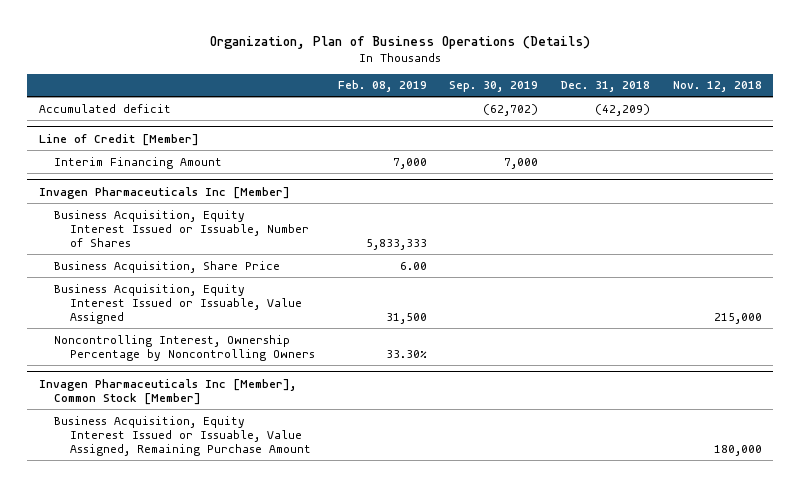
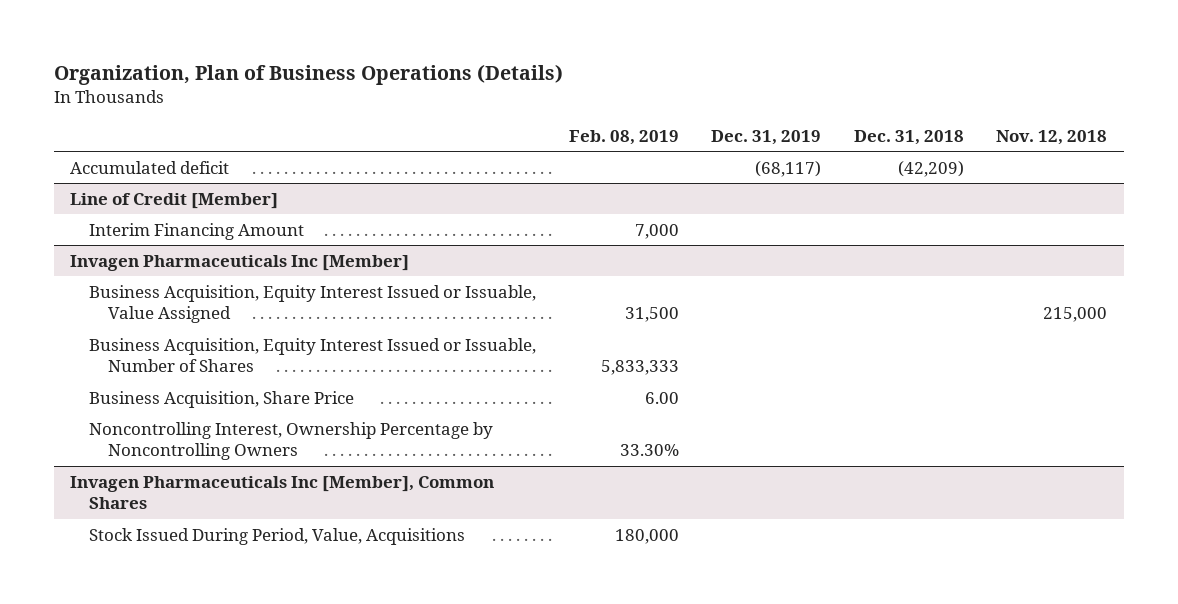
- | Feb. 08, 2019 | Sep. 30, 2019 | Dec. 31, 2018 | Nov. 12, 2018
+ | Feb. 08, 2019 | Dec. 31, 2019 | Dec. 31, 2018 | Nov. 12, 2018
@ Invagen Pharmaceuticals Inc [Member]
moved up: Business Acquisition, Equity Interest Issued or Issuable, Value Assigned | 31,500 | | | 215,000
- Invagen Pharmaceuticals Inc [Member], Common Stock [Member]
- Business Acquisition, Equity Interest Issued or Issuable, Value Assigned, Remaining Purchase Amount | | | | 180,000
+ Invagen Pharmaceuticals Inc [Member], Common Shares
+ Stock Issued During Period, Value, Acquisitions | 180,000 | | |

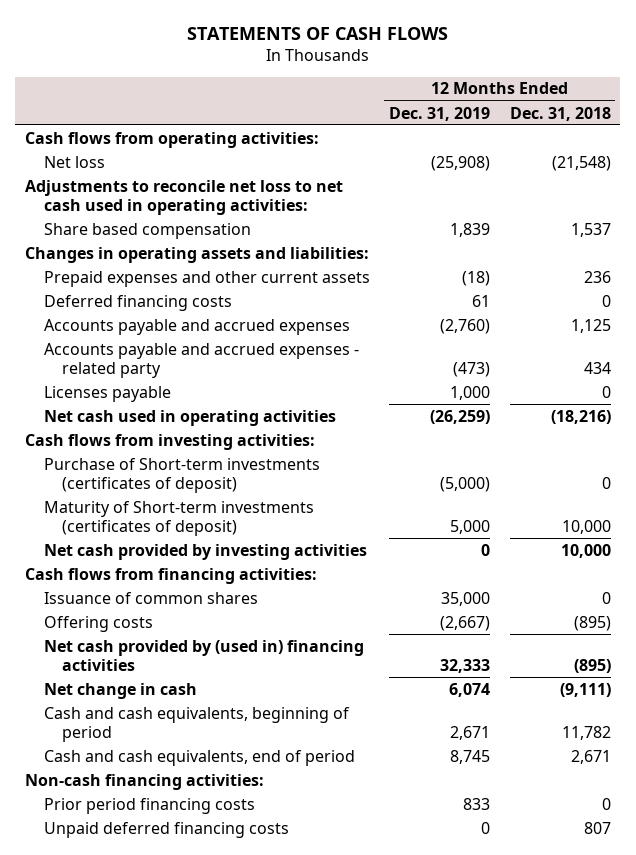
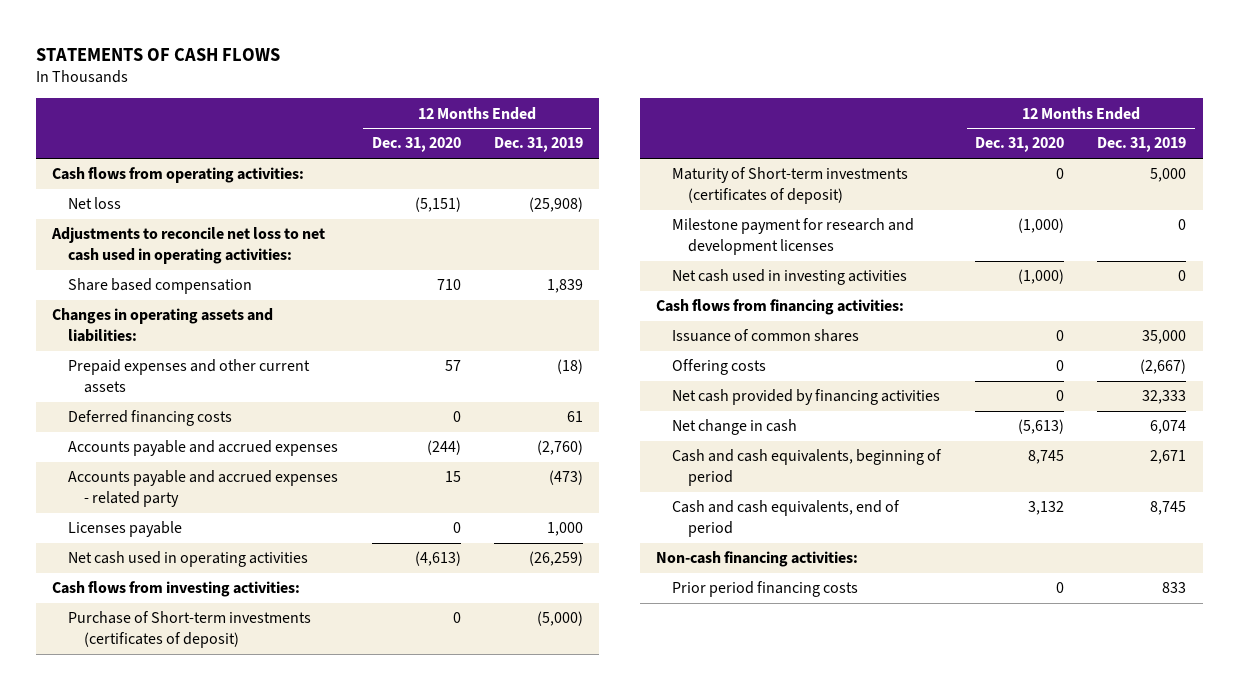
- | 12 Months Ended Dec. 31, 2019 | 12 Months Ended Dec. 31, 2018
+ | 12 Months Ended Dec. 31, 2020 | 12 Months Ended Dec. 31, 2019
- Net cash provided by investing activities | 0 | 10,000
+ Milestone payment for research and development licenses | (1,000) | 0
+ Net cash used in investing activities | (1,000) | 0
- Net cash provided by (used in) financing activities | 32,333 | (895)
+ Net cash provided by financing activities | 0 | 32,333
- Unpaid deferred financing costs | 0 | 807

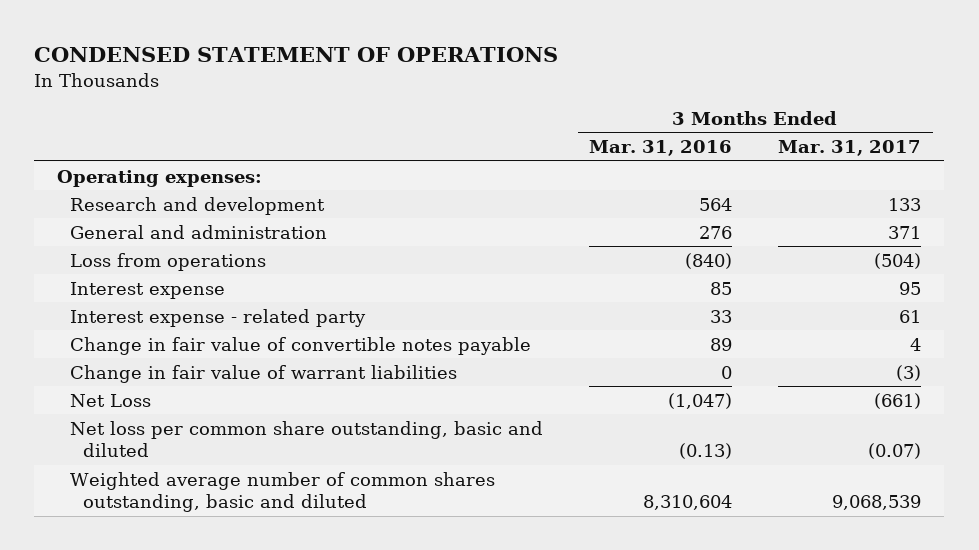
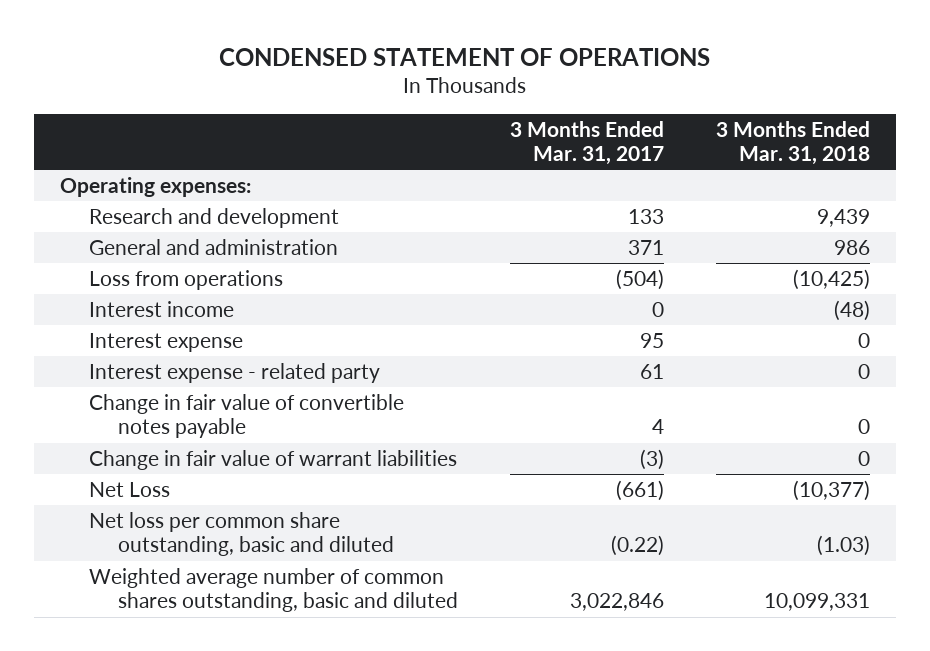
- | 3 Months Ended Mar. 31, 2016 | 3 Months Ended Mar. 31, 2017
+ | 3 Months Ended Mar. 31, 2017 | 3 Months Ended Mar. 31, 2018
+ Interest income | 0 | (48)
- Net loss per common share outstanding, basic and diluted | (0.13) | (0.07)
- Weighted average number of common shares outstanding, basic and diluted | 8,310,604 | 9,068,539
+ Net loss per common share outstanding, basic and diluted | (0.22) | (1.03)
+ Weighted average number of common shares outstanding, basic and diluted | 3,022,846 | 10,099,331

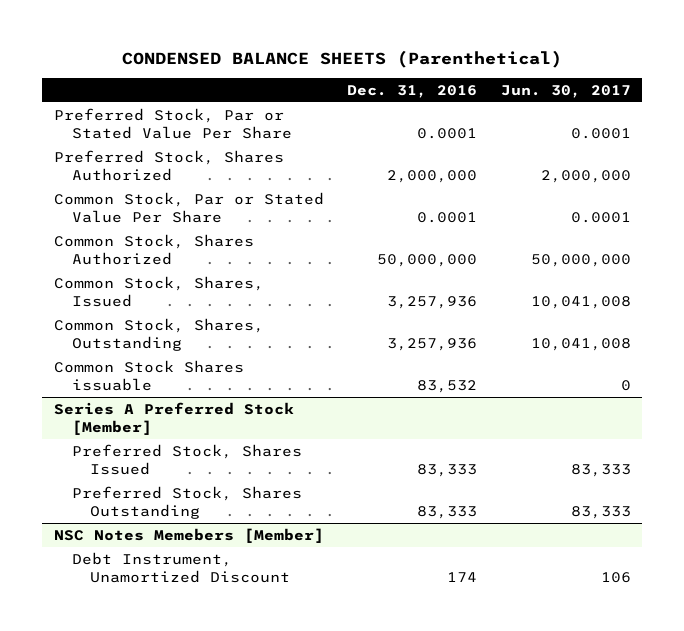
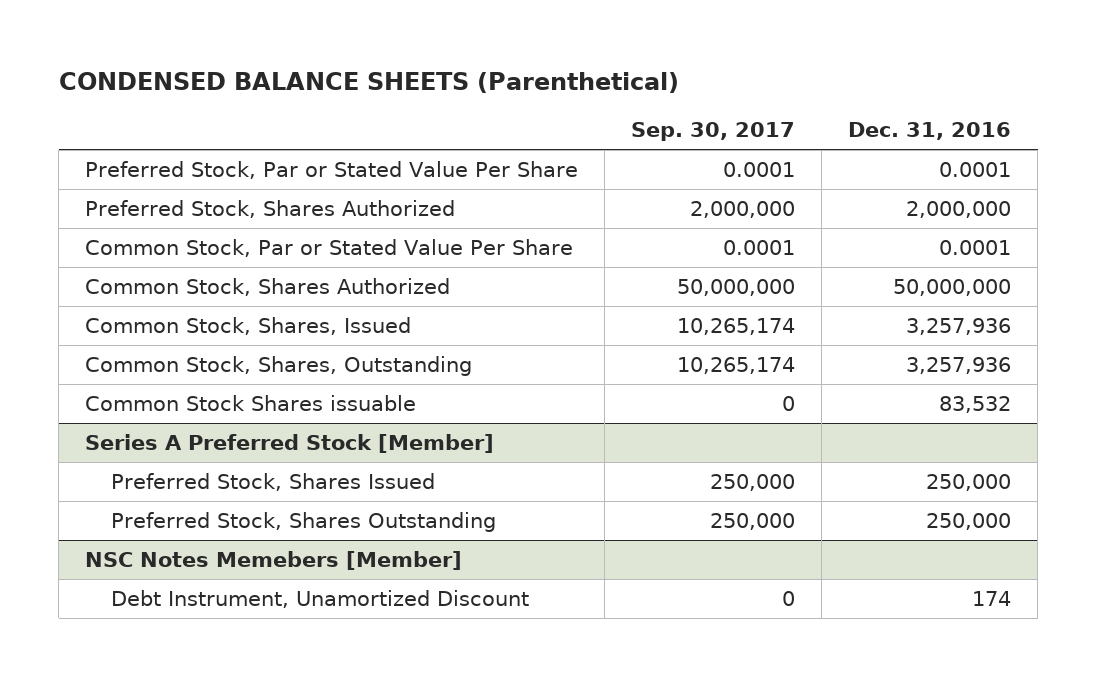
- | Dec. 31, 2016 | Jun. 30, 2017
+ | Sep. 30, 2017 | Dec. 31, 2016
@ Series A Preferred Stock [Member]
- Preferred Stock, Shares Issued | 83,333 | 83,333
- Preferred Stock, Shares Outstanding | 83,333 | 83,333
+ Preferred Stock, Shares Issued | 250,000 | 250,000
+ Preferred Stock, Shares Outstanding | 250,000 | 250,000

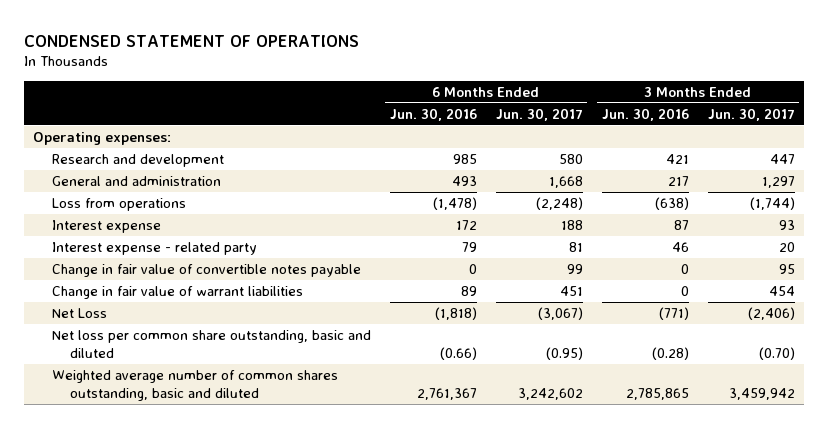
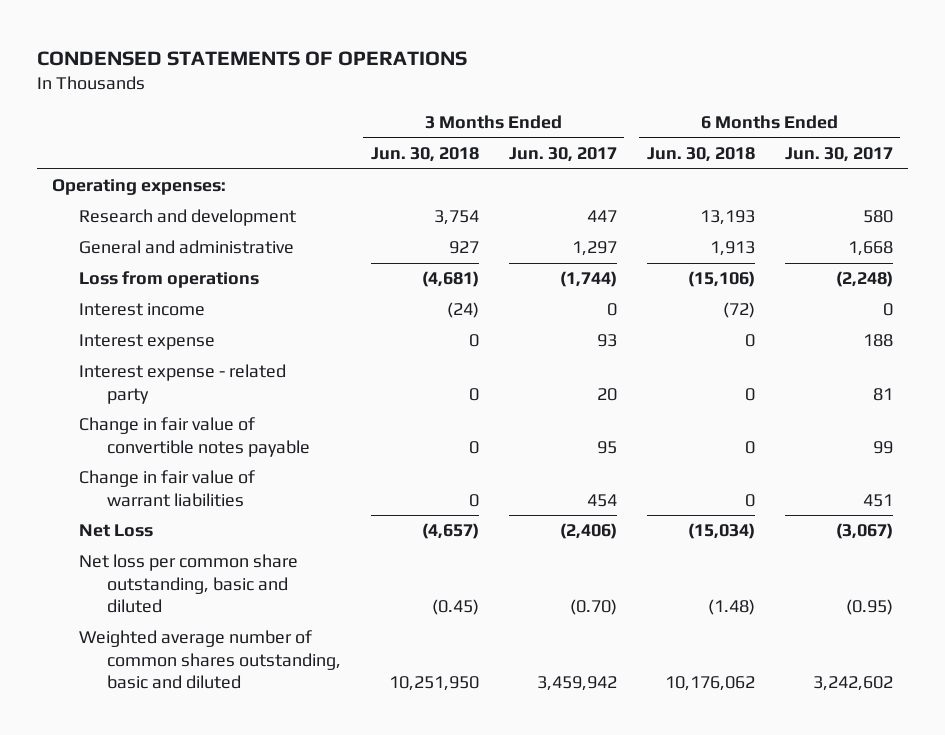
- CONDENSED STATEMENT OF OPERATIONS
+ CONDENSED STATEMENTS OF OPERATIONS
- | 6 Months Ended Jun. 30, 2016 | 6 Months Ended Jun. 30, 2017 | 3 Months Ended Jun. 30, 2016 | 3 Months Ended Jun. 30, 2017
+ | 3 Months Ended Jun. 30, 2018 | 3 Months Ended Jun. 30, 2017 | 6 Months Ended Jun. 30, 2018 | 6 Months Ended Jun. 30, 2017
- General and administration | 493 | 1,668 | 217 | 1,297
+ General and administrative | 927 | 1,297 | 1,913 | 1,668
+ Interest income | (24) | 0 | (72) | 0

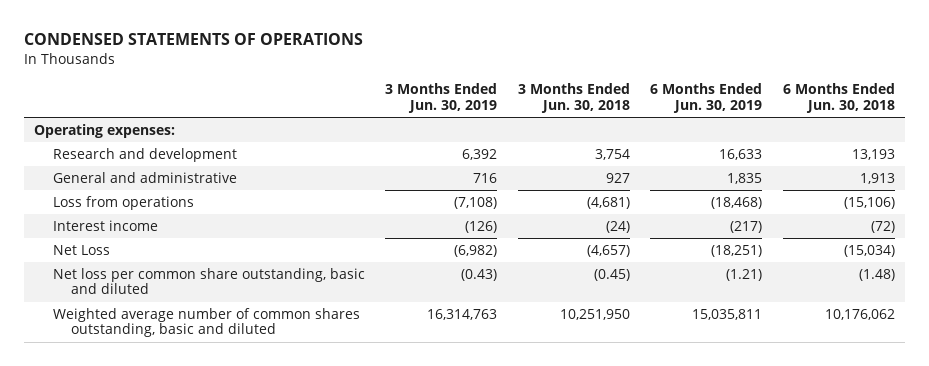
- | 3 Months Ended Jun. 30, 2018 | 3 Months Ended Jun. 30, 2017 | 6 Months Ended Jun. 30, 2018 | 6 Months Ended Jun. 30, 2017
+ | 3 Months Ended Jun. 30, 2019 | 3 Months Ended Jun. 30, 2018 | 6 Months Ended Jun. 30, 2019 | 6 Months Ended Jun. 30, 2018
- Interest expense | 0 | 93 | 0 | 188
- Interest expense - related party | 0 | 20 | 0 | 81
- Change in fair value of convertible notes payable | 0 | 95 | 0 | 99
- Change in fair value of warrant liabilities | 0 | 454 | 0 | 451

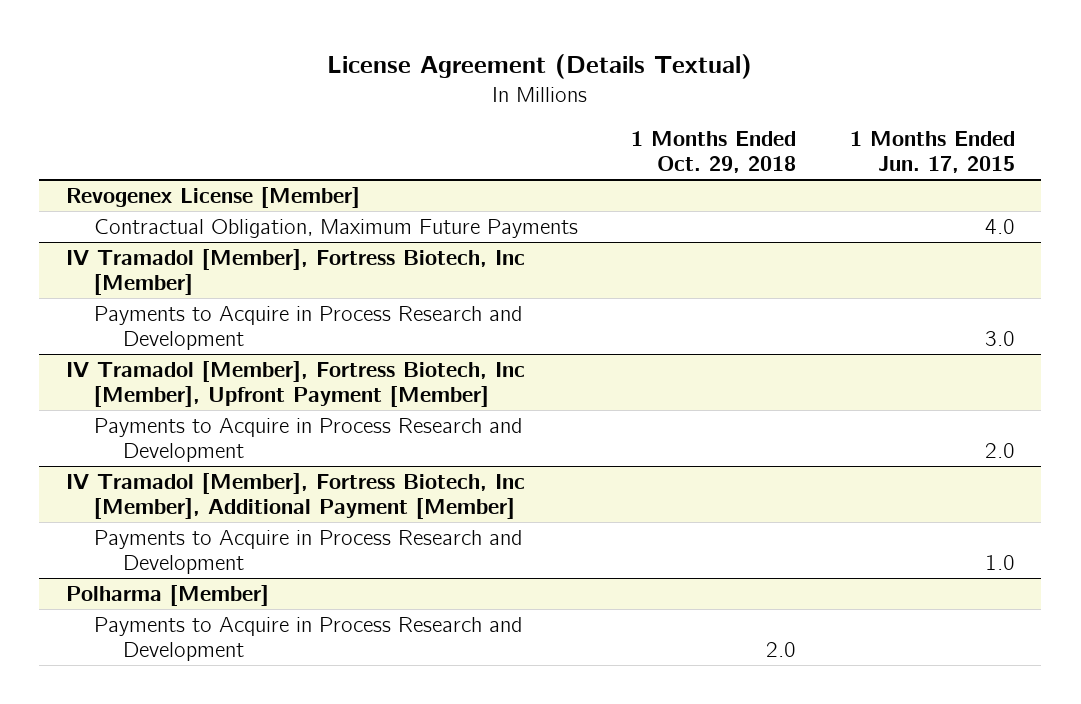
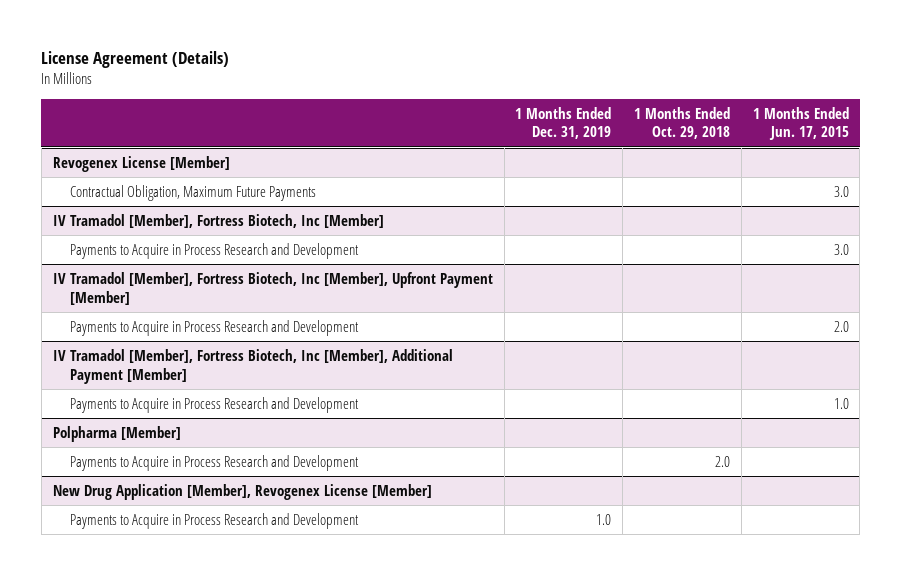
- License Agreement (Details Textual)
+ License Agreement (Details)
- | 1 Months Ended Oct. 29, 2018 | 1 Months Ended Jun. 17, 2015
+ | 1 Months Ended Dec. 31, 2019 | 1 Months Ended Oct. 29, 2018 | 1 Months Ended Jun. 17, 2015
@ Revogenex License [Member]
- Contractual Obligation, Maximum Future Payments | | 4.0
+ Contractual Obligation, Maximum Future Payments | | | 3.0
- Polharma [Member]
+ Polpharma [Member]
+ New Drug Application [Member], Revogenex License [Member]
+ Payments to Acquire in Process Research and Development | 1.0 | |

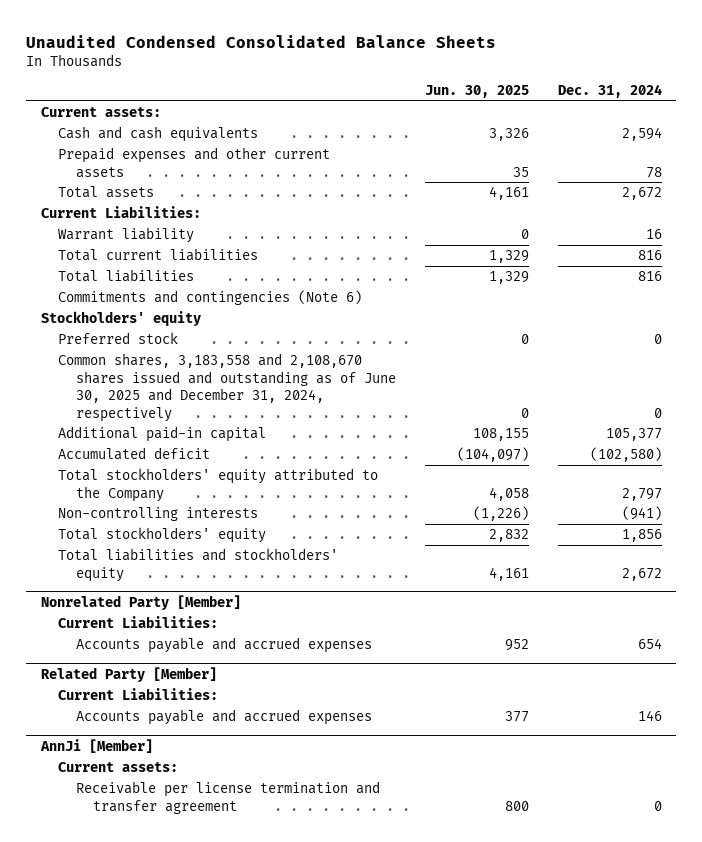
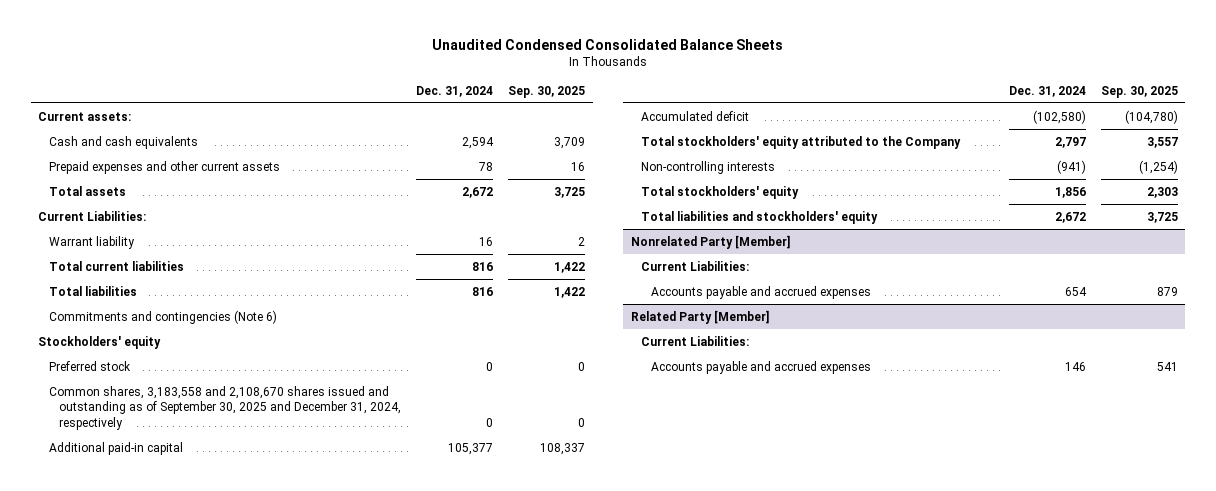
- | Jun. 30, 2025 | Dec. 31, 2024
+ | Dec. 31, 2024 | Sep. 30, 2025
- Common shares, 3,183,558 and 2,108,670 shares issued and outstanding as of June 30, 2025 and December 31, 2024, respectively | 0 | 0
+ Common shares, 3,183,558 and 2,108,670 shares issued and outstanding as of September 30, 2025 and December 31, 2024, respectively | 0 | 0
- AnnJi [Member]
- Current assets:
- Receivable per license termination and transfer agreement | 800 | 0

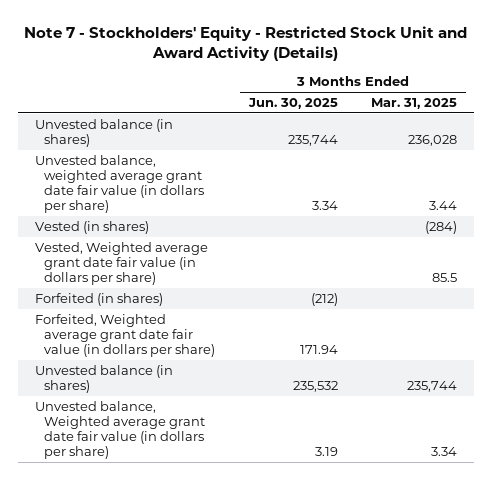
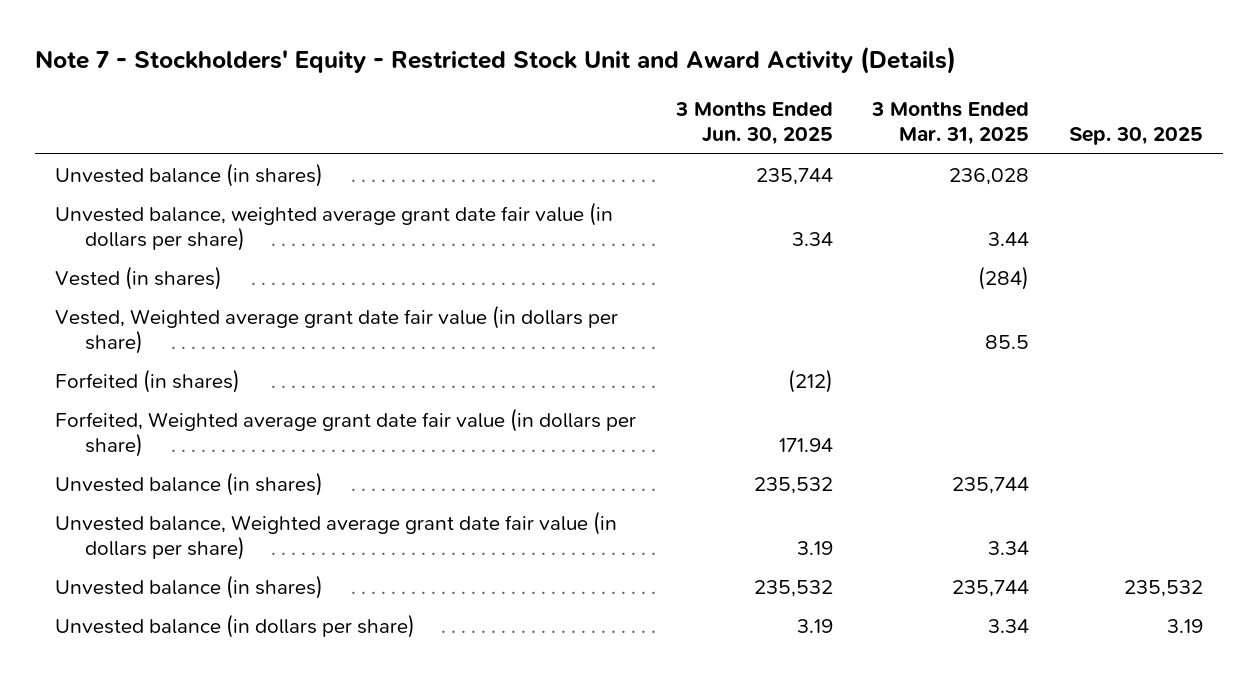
- | 3 Months Ended Jun. 30, 2025 | 3 Months Ended Mar. 31, 2025
+ | 3 Months Ended Jun. 30, 2025 | 3 Months Ended Mar. 31, 2025 | Sep. 30, 2025
+ Unvested balance (in shares) | 235,532 | 235,744 | 235,532
+ Unvested balance (in dollars per share) | 3.19 | 3.34 | 3.19

